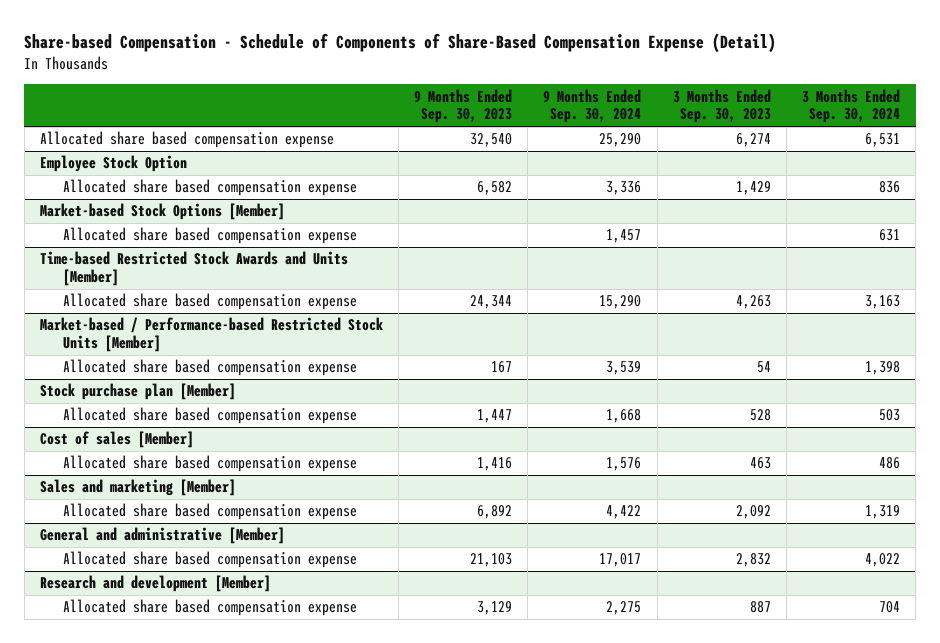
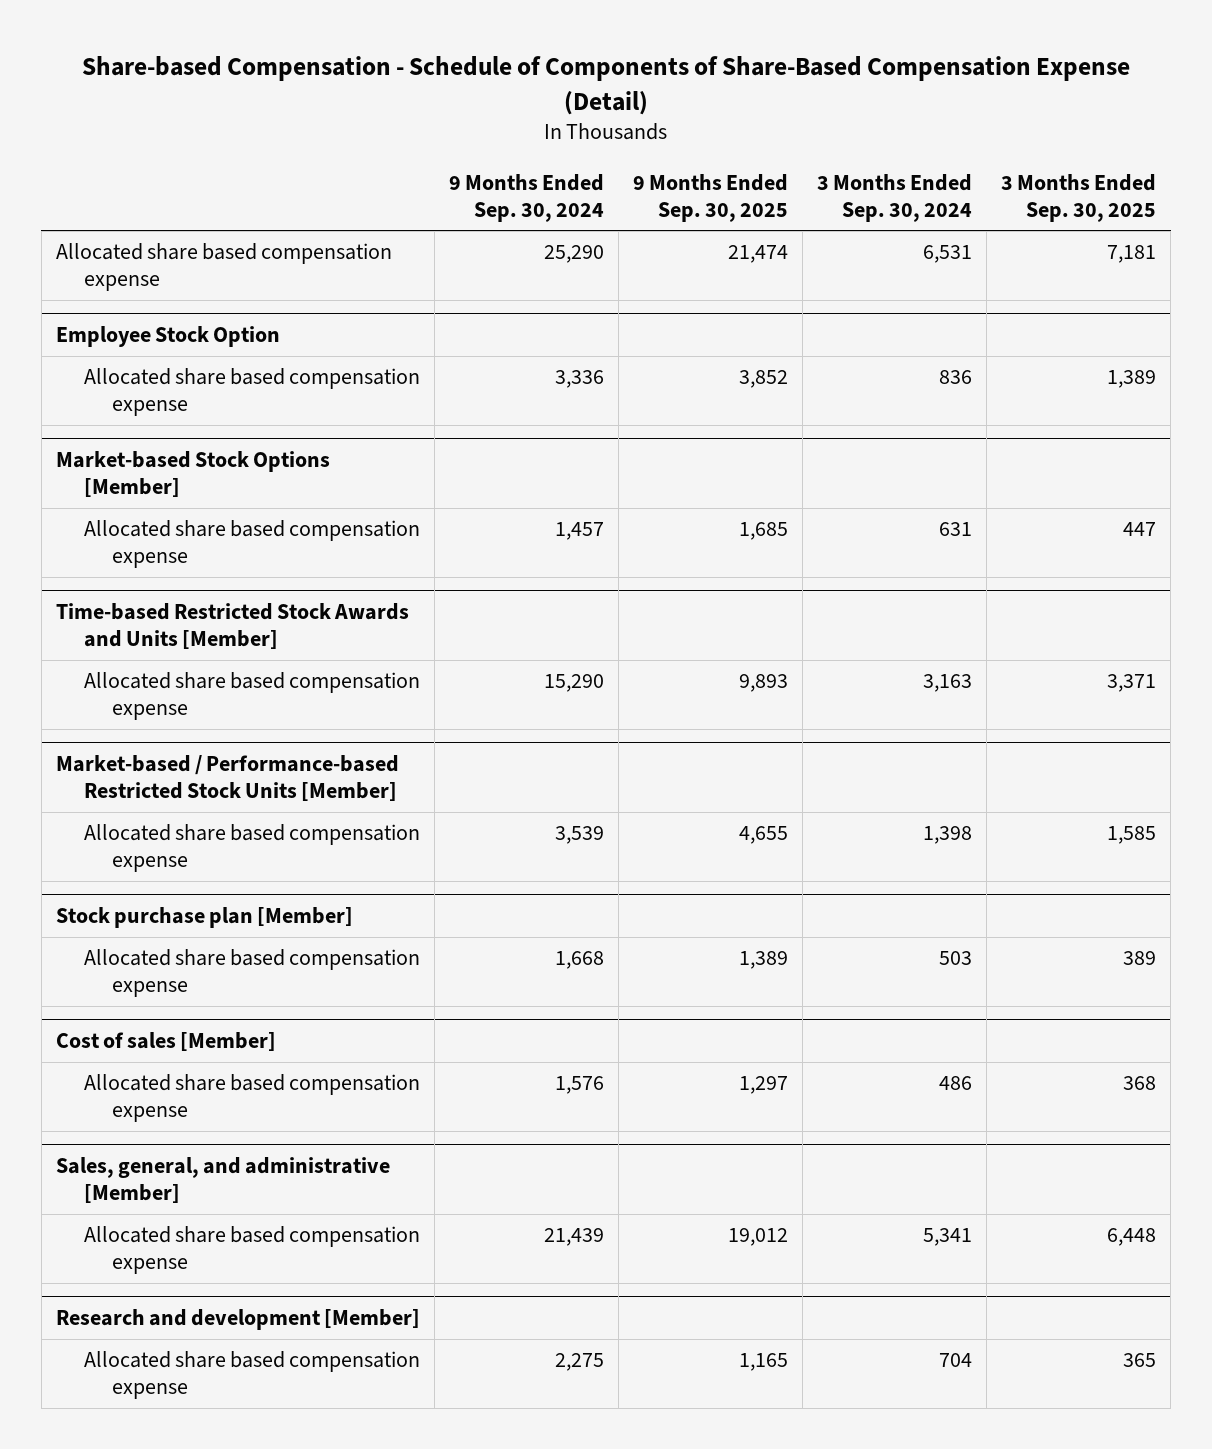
- | 9 Months Ended Sep. 30, 2023 | 9 Months Ended Sep. 30, 2024 | 3 Months Ended Sep. 30, 2023 | 3 Months Ended Sep. 30, 2024
+ | 9 Months Ended Sep. 30, 2024 | 9 Months Ended Sep. 30, 2025 | 3 Months Ended Sep. 30, 2024 | 3 Months Ended Sep. 30, 2025
- Sales and marketing [Member]
- Allocated share based compensation expense | 6,892 | 4,422 | 2,092 | 1,319
- General and administrative [Member]
- Allocated share based compensation expense | 21,103 | 17,017 | 2,832 | 4,022
+ Sales, general, and administrative [Member]
+ Allocated share based compensation expense | 21,439 | 19,012 | 5,341 | 6,448

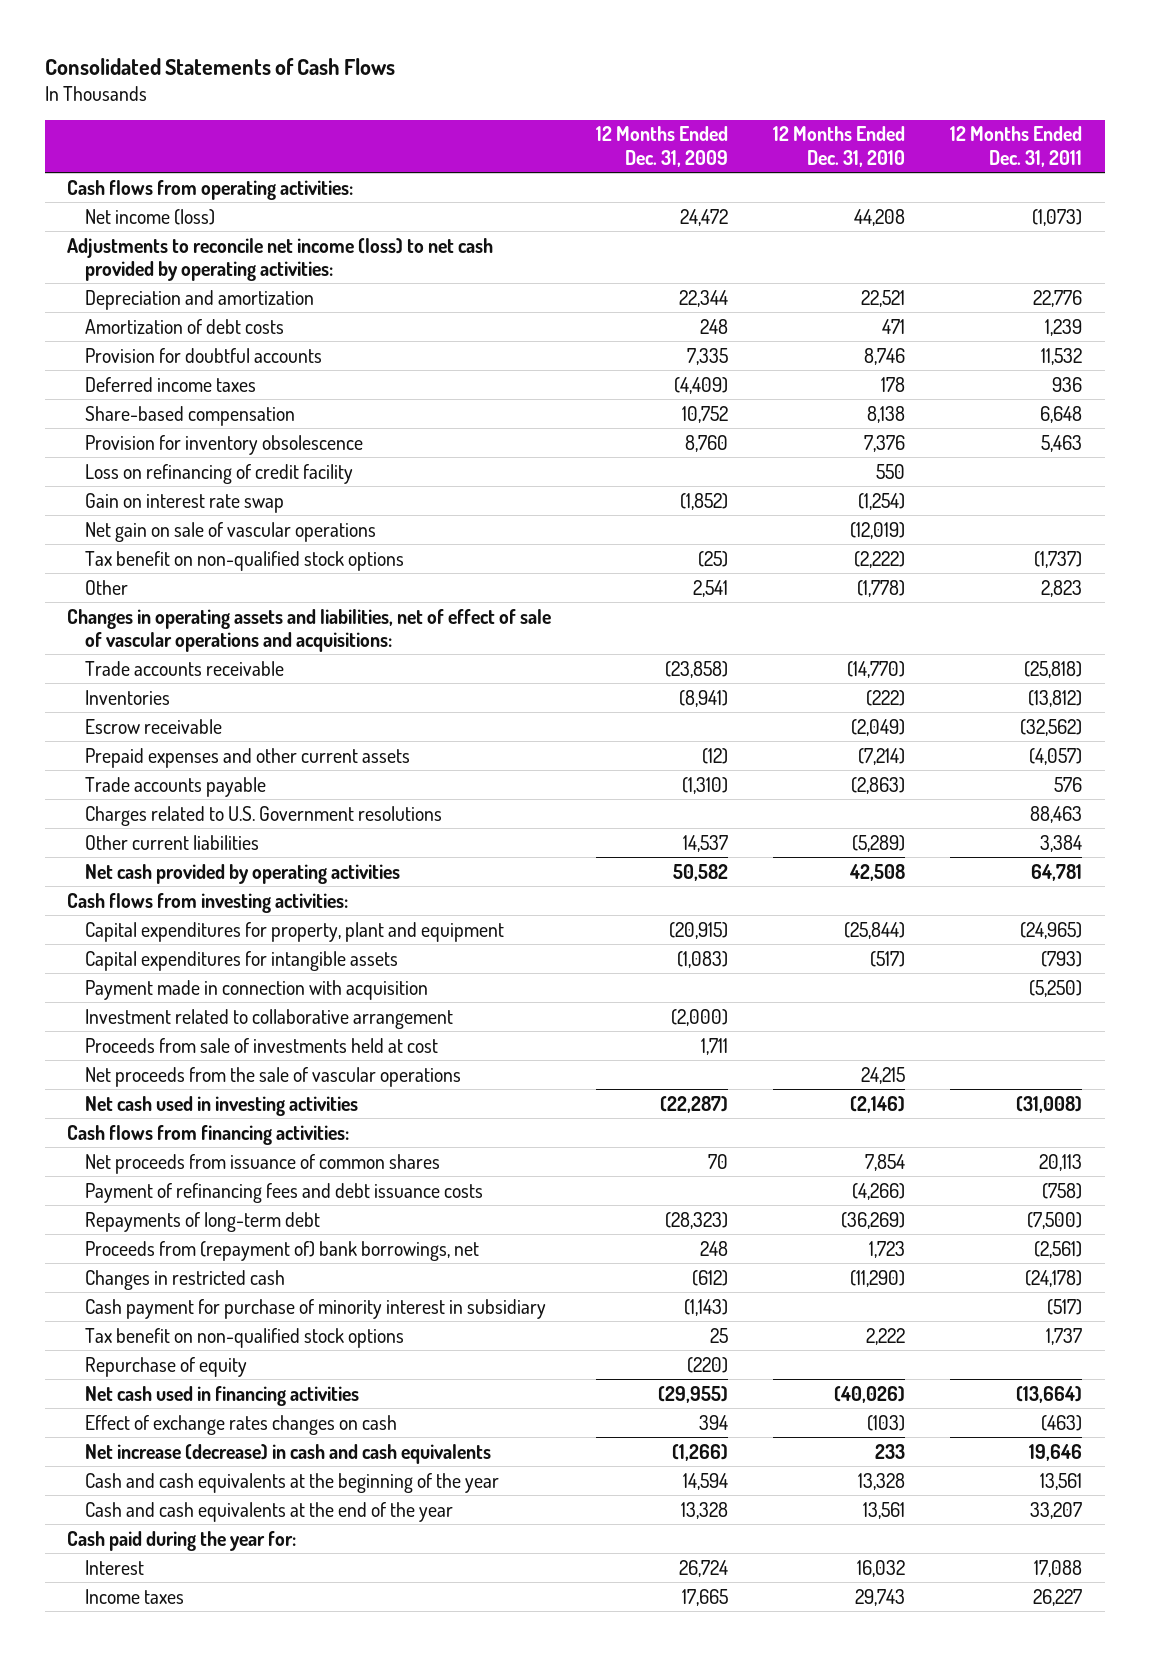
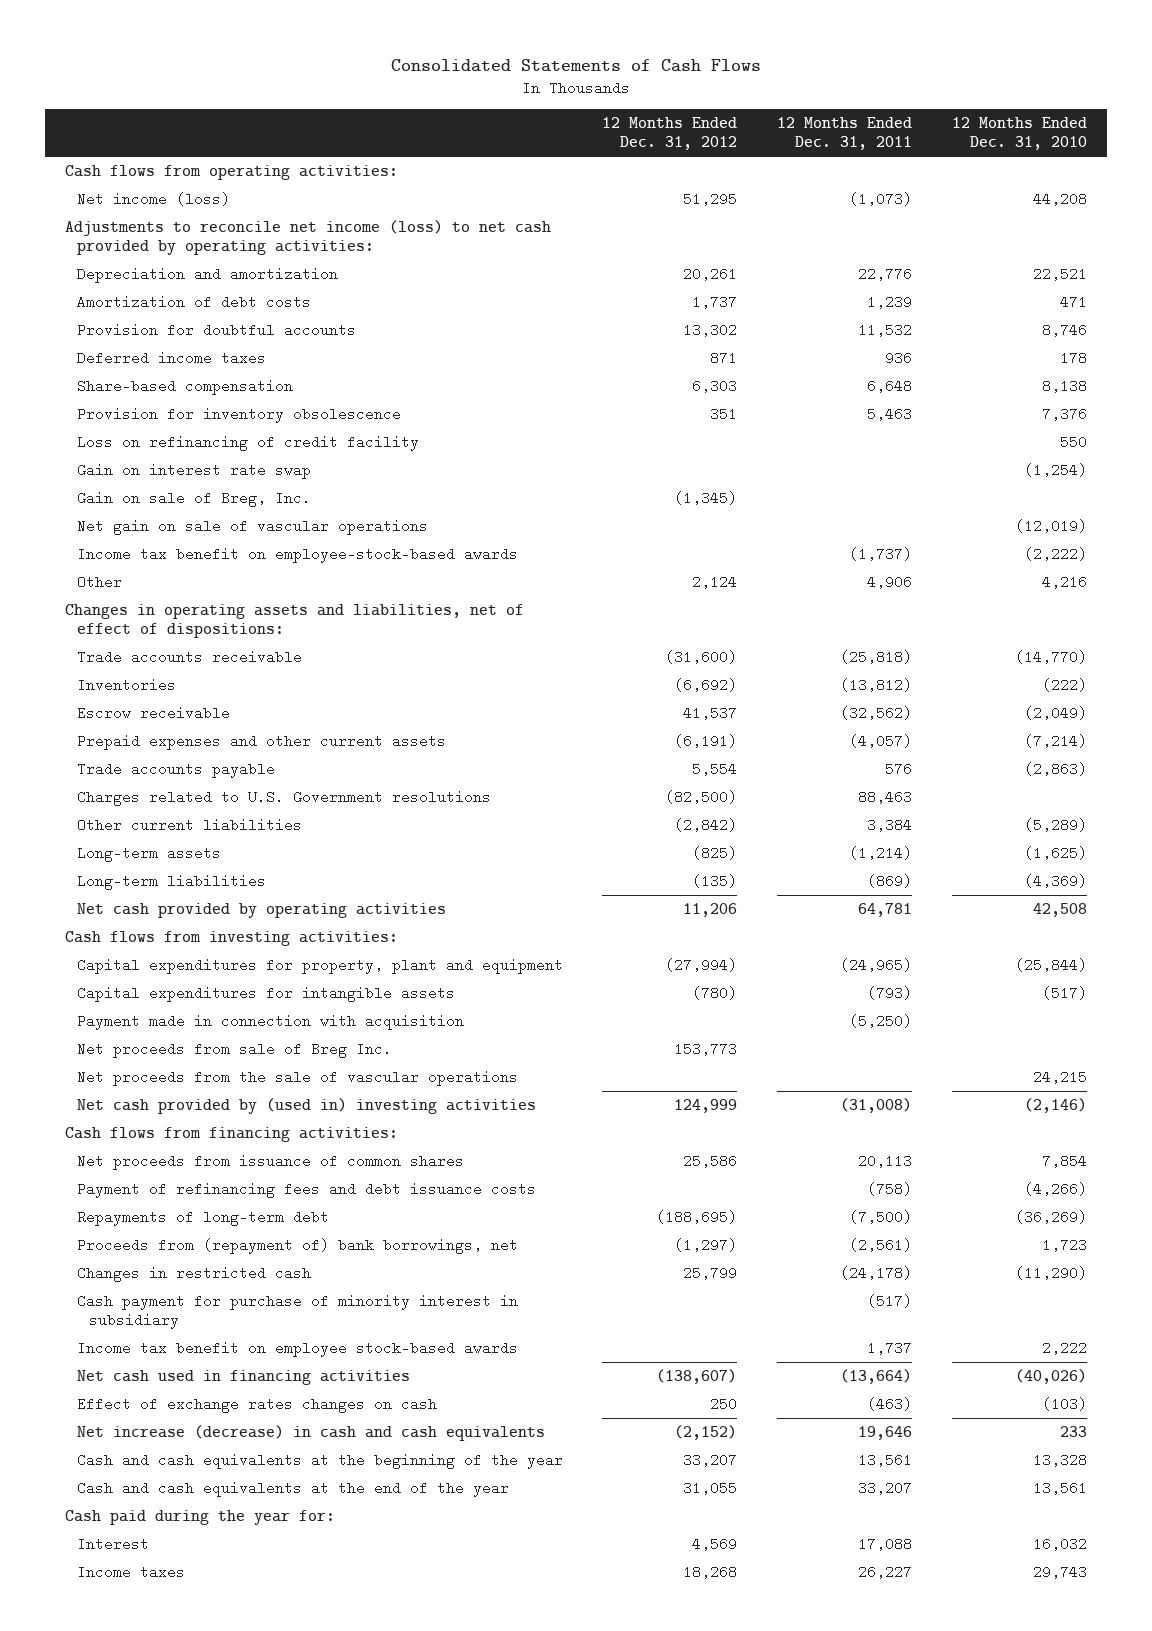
- | 12 Months Ended Dec. 31, 2009 | 12 Months Ended Dec. 31, 2010 | 12 Months Ended Dec. 31, 2011
+ | 12 Months Ended Dec. 31, 2012 | 12 Months Ended Dec. 31, 2011 | 12 Months Ended Dec. 31, 2010
+ Gain on sale of Breg, Inc. | (1,345) | |
- Tax benefit on non-qualified stock options | (25) | (2,222) | (1,737)
- Other | 2,541 | (1,778) | 2,823
- Changes in operating assets and liabilities, net of effect of sale of vascular operations and acquisitions:
+ Income tax benefit on employee-stock-based awards | | (1,737) | (2,222)
+ Other | 2,124 | 4,906 | 4,216
+ Changes in operating assets and liabilities, net of effect of dispositions:
+ Long-term assets | (825) | (1,214) | (1,625)
+ Long-term liabilities | (135) | (869) | (4,369)
- Investment related to collaborative arrangement | (2,000) | |
- Proceeds from sale of investments held at cost | 1,711 | |
+ Net proceeds from sale of Breg Inc. | 153,773 | |
- Net cash used in investing activities | (22,287) | (2,146) | (31,008)
+ Net cash provided by (used in) investing activities | 124,999 | (31,008) | (2,146)
- Tax benefit on non-qualified stock options | 25 | 2,222 | 1,737
- Repurchase of equity | (220) | |
+ Income tax benefit on employee stock-based awards | | 1,737 | 2,222

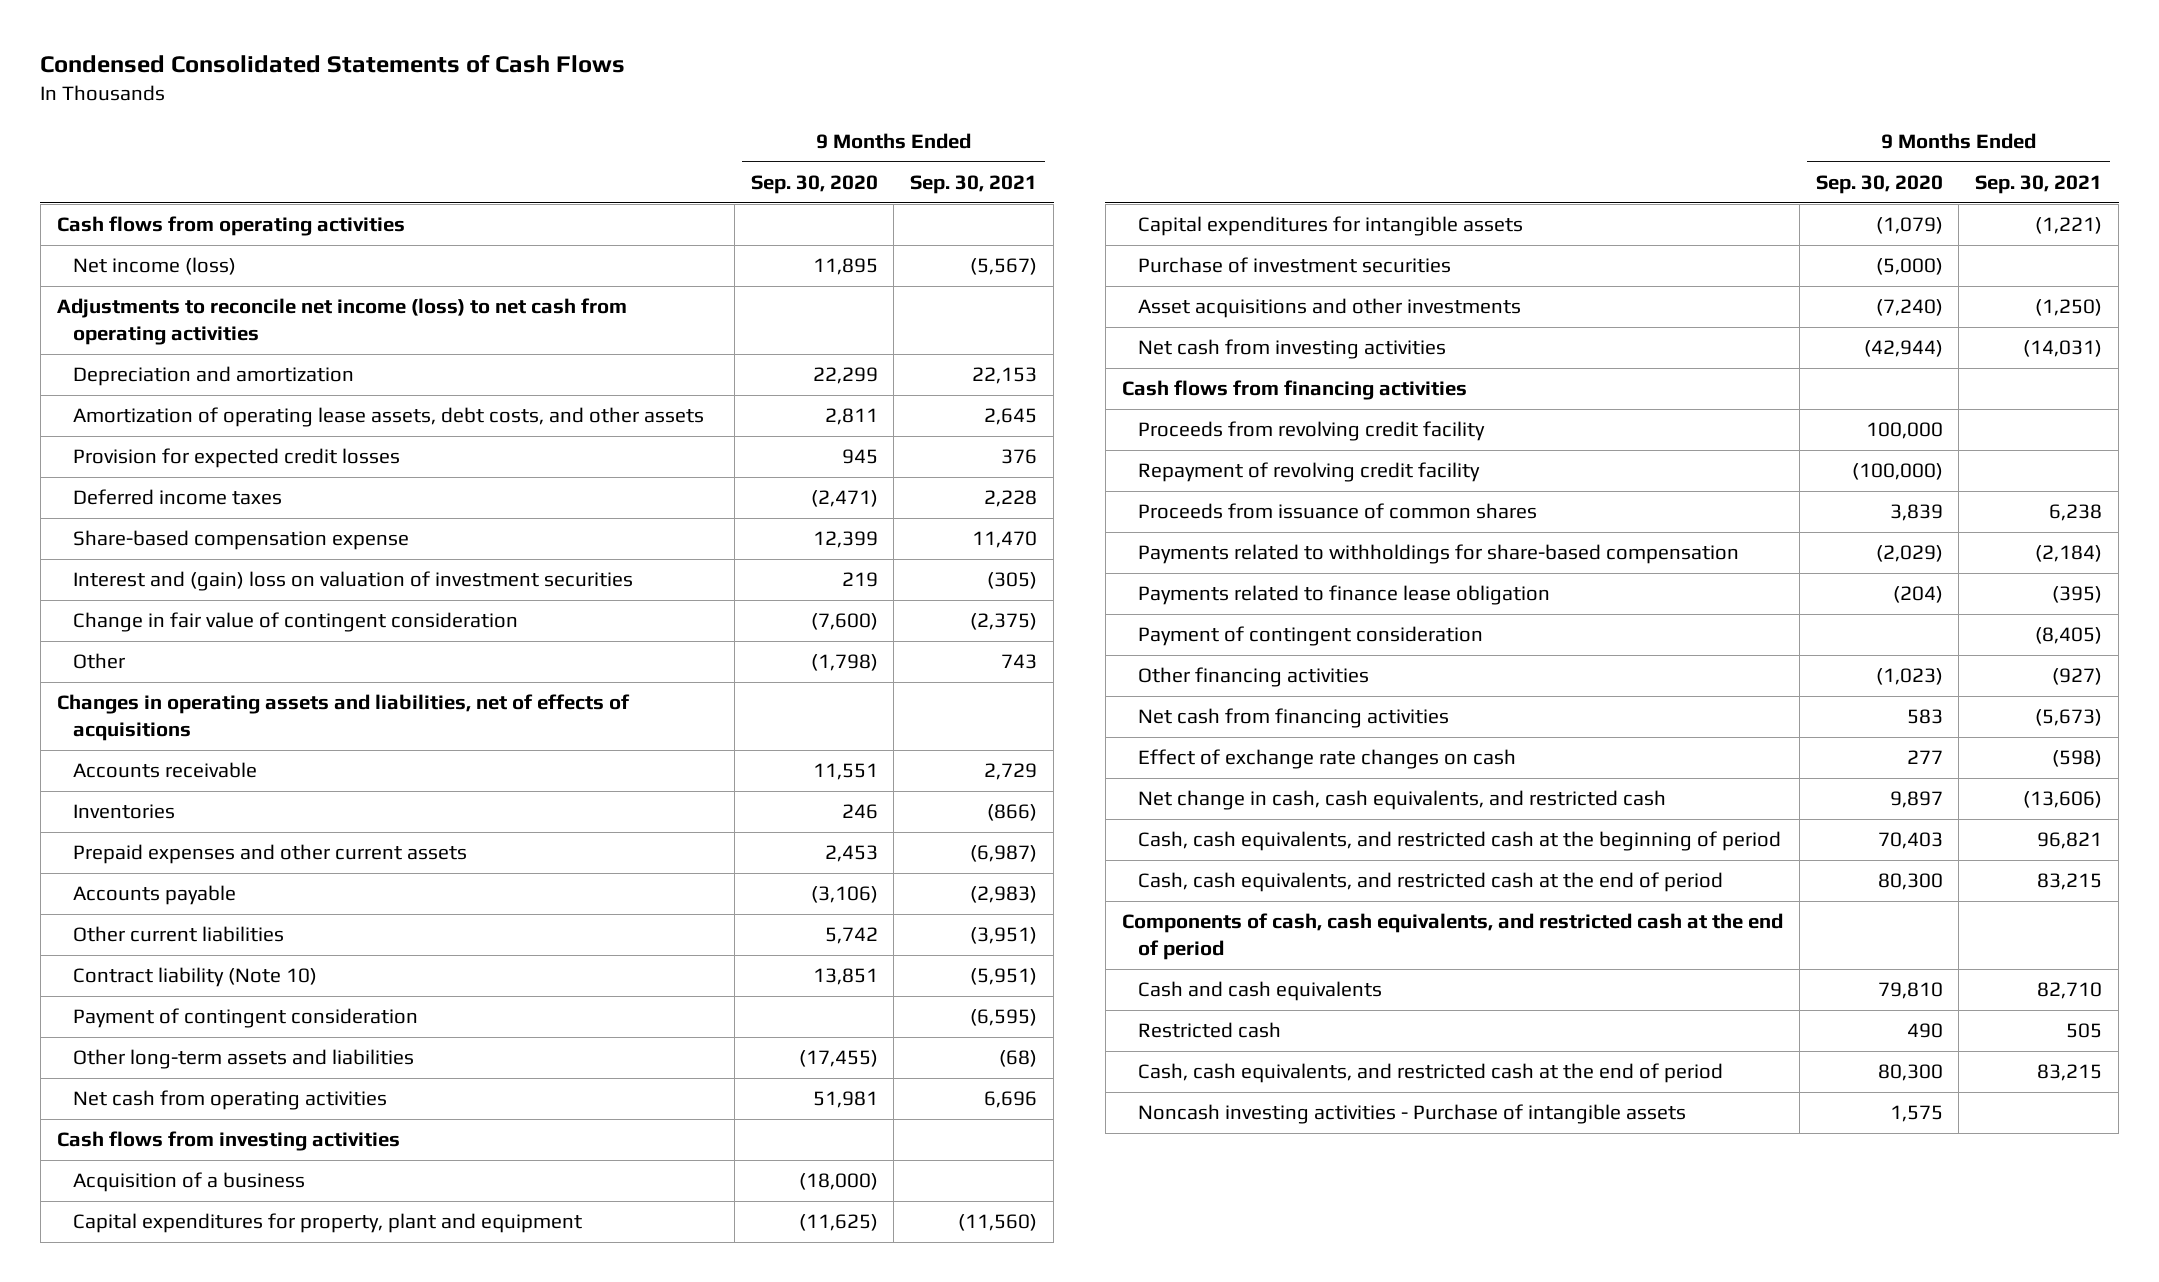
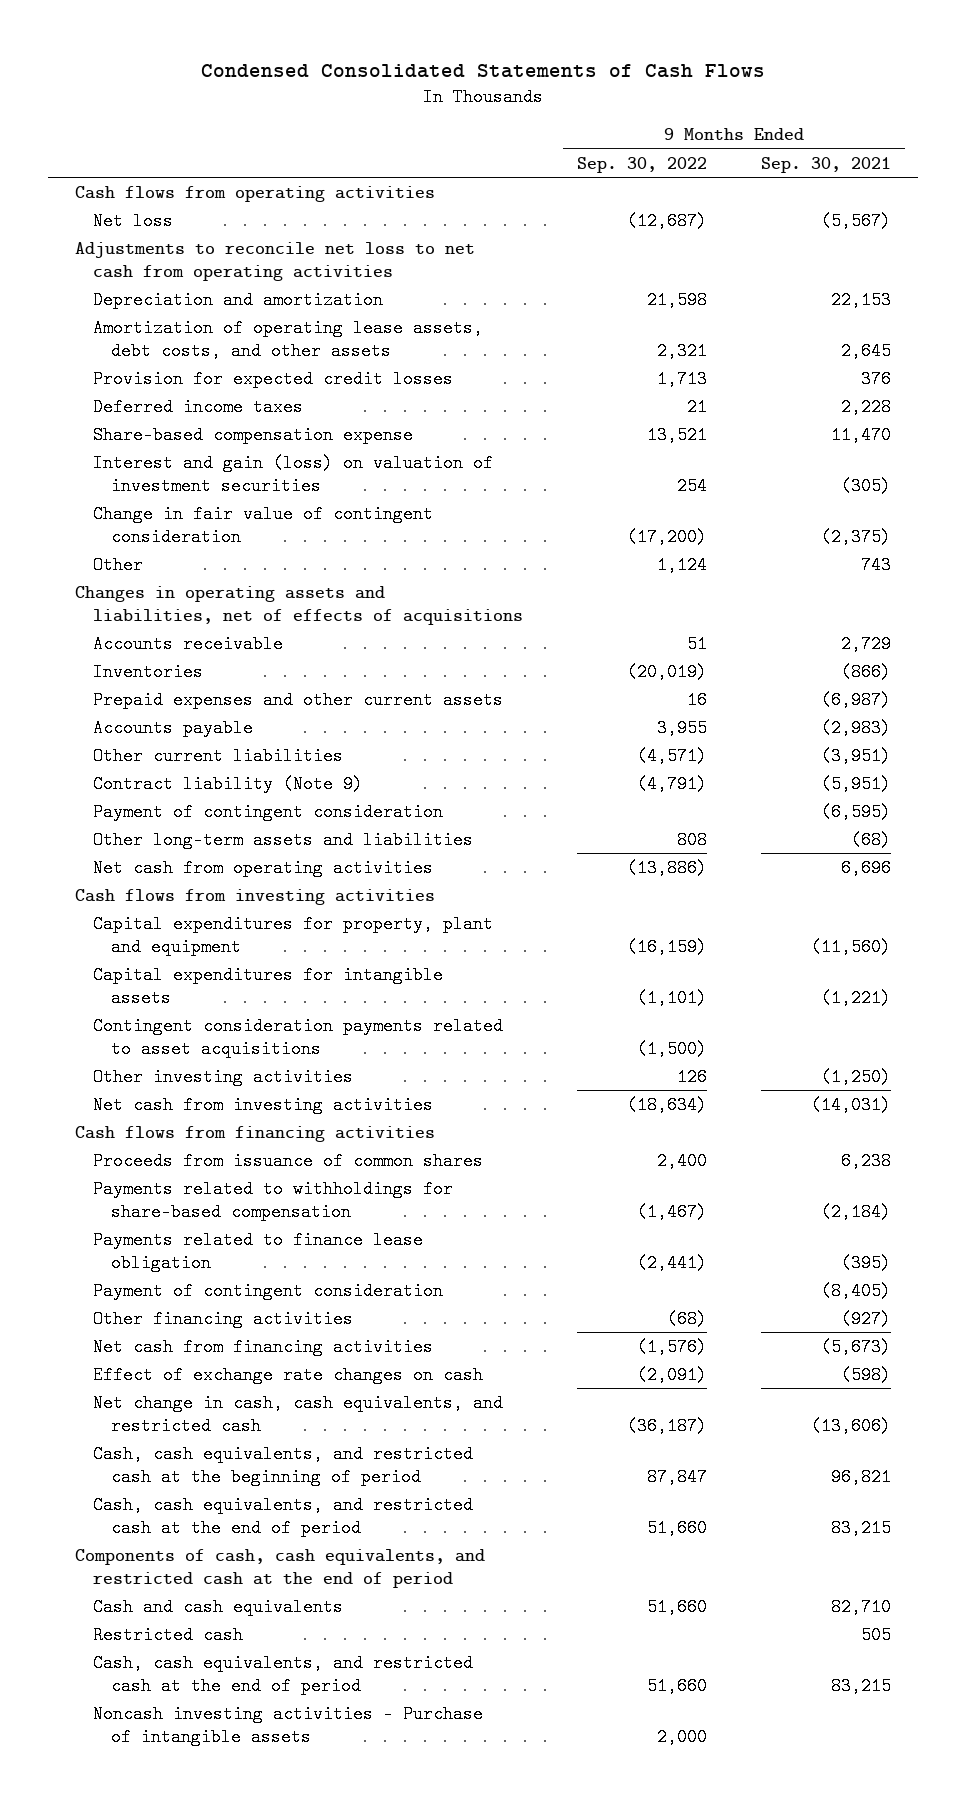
- | 9 Months Ended Sep. 30, 2020 | 9 Months Ended Sep. 30, 2021
+ | 9 Months Ended Sep. 30, 2022 | 9 Months Ended Sep. 30, 2021
- Net income (loss) | 11,895 | (5,567)
- Adjustments to reconcile net income (loss) to net cash from operating activities
+ Net loss | (12,687) | (5,567)
+ Adjustments to reconcile net loss to net cash from operating activities
- Interest and (gain) loss on valuation of investment securities | 219 | (305)
+ Interest and gain (loss) on valuation of investment securities | 254 | (305)
- Contract liability (Note 10) | 13,851 | (5,951)
+ Contract liability (Note 9) | (4,791) | (5,951)
- Acquisition of a business | (18,000) |
- Purchase of investment securities | (5,000) |
- Asset acquisitions and other investments | (7,240) | (1,250)
+ Contingent consideration payments related to asset acquisitions | (1,500) |
+ Other investing activities | 126 | (1,250)
- Proceeds from revolving credit facility | 100,000 |
- Repayment of revolving credit facility | (100,000) |

